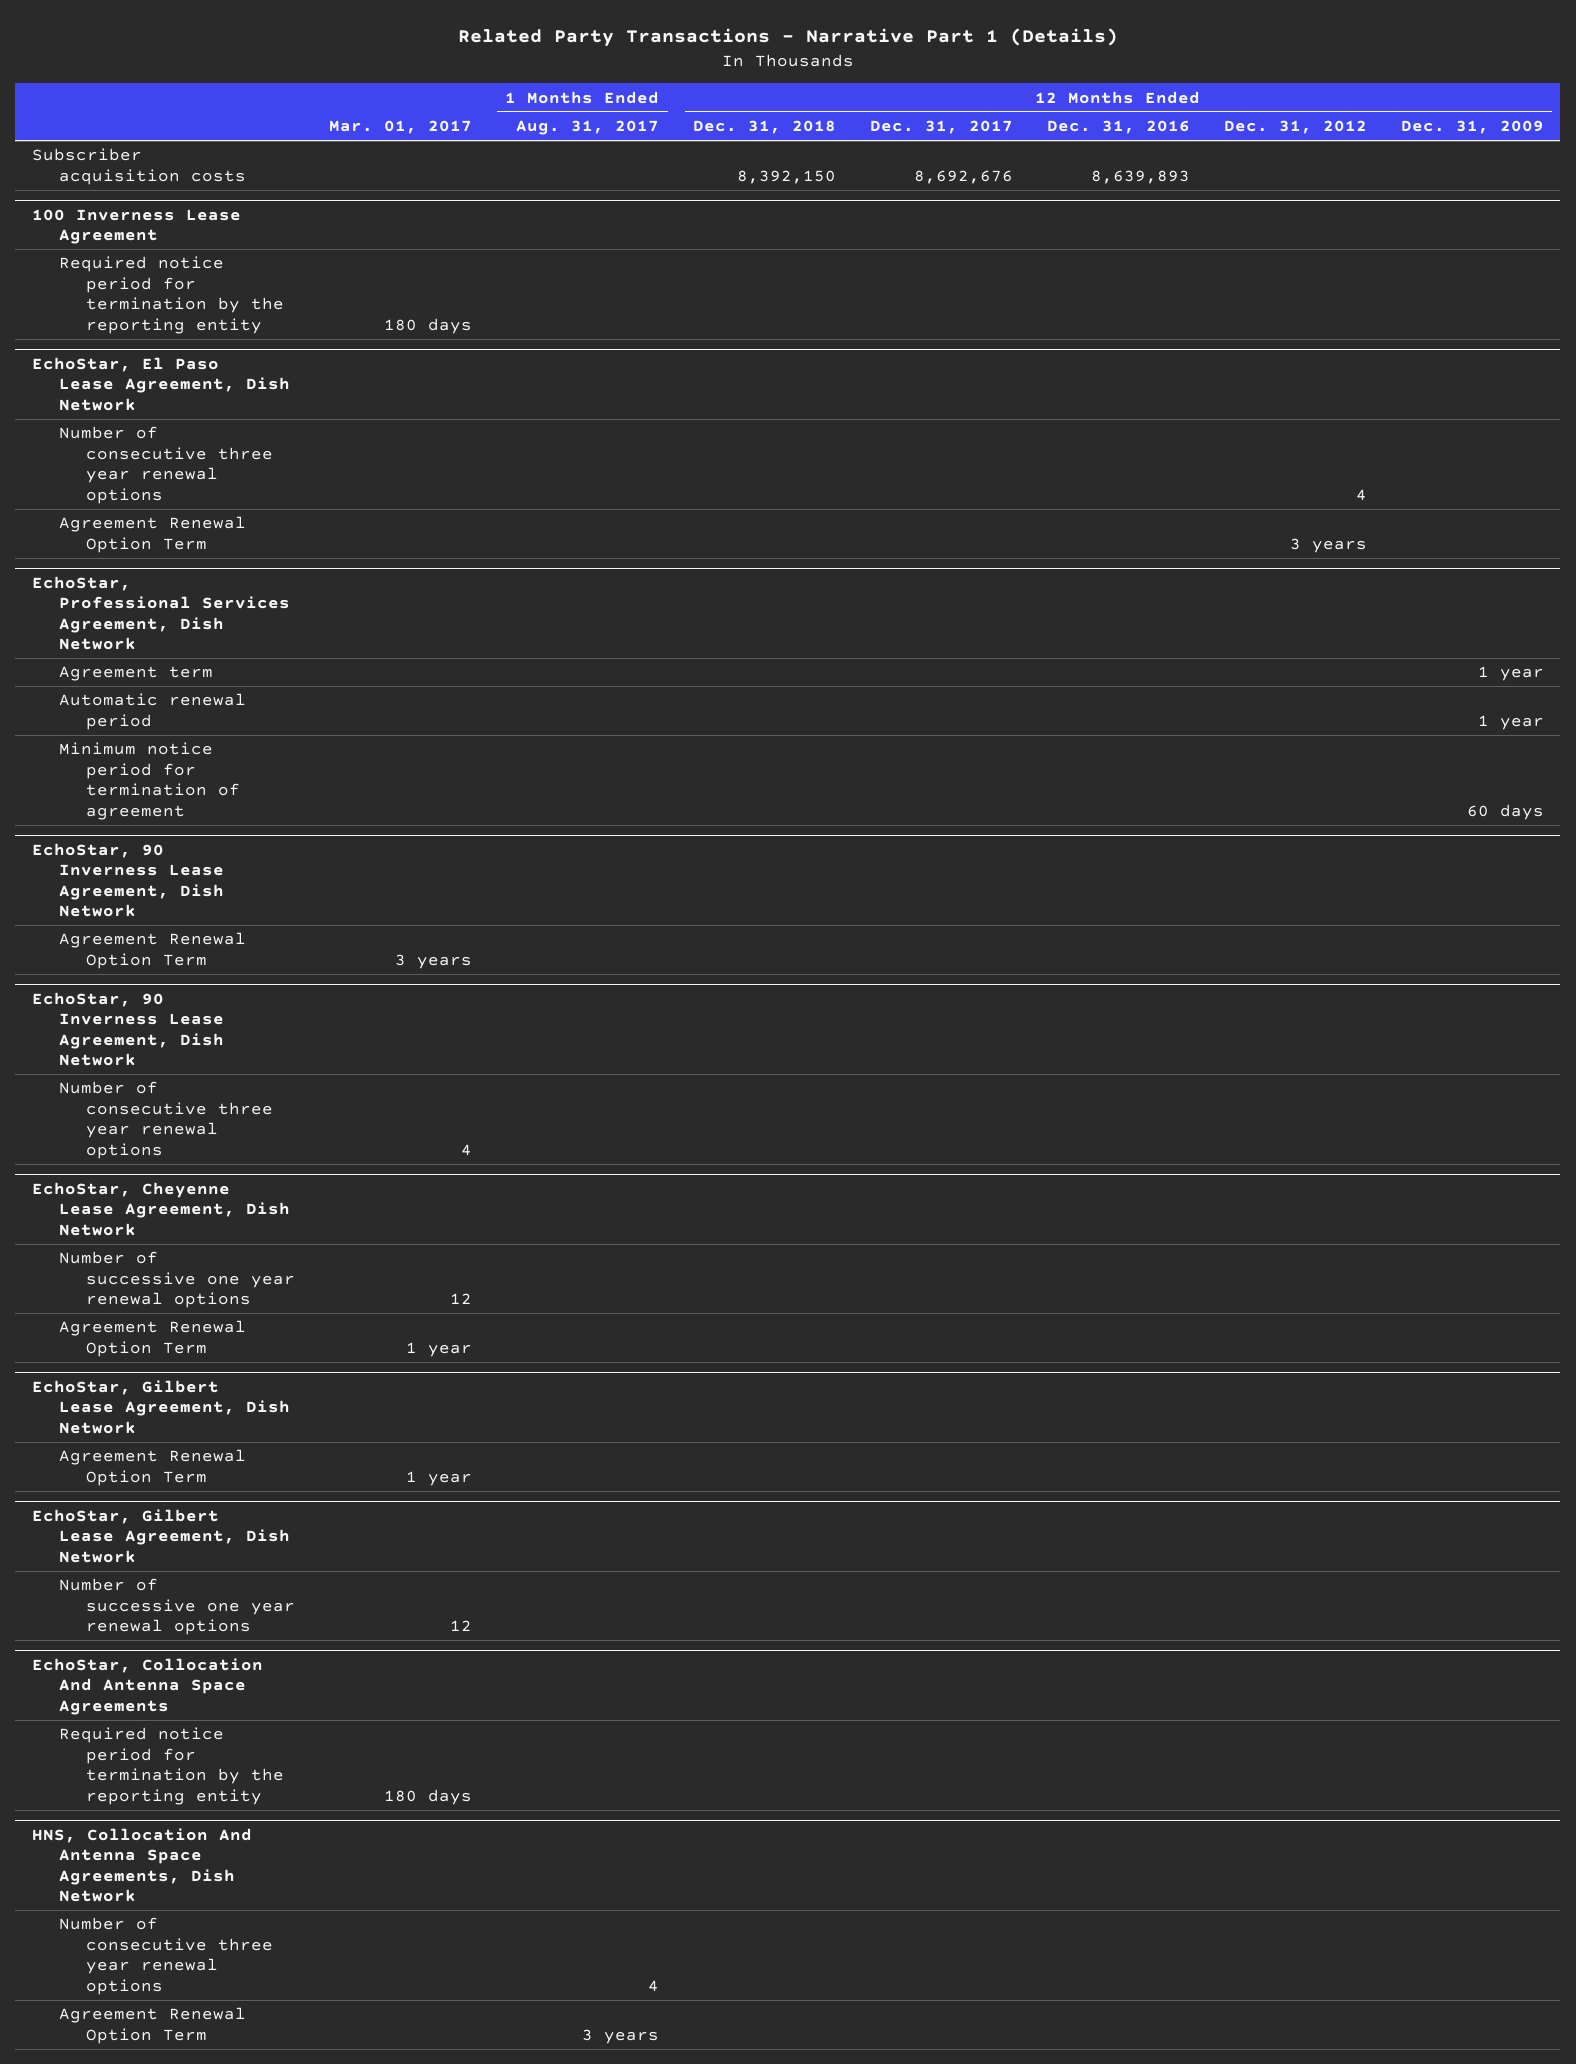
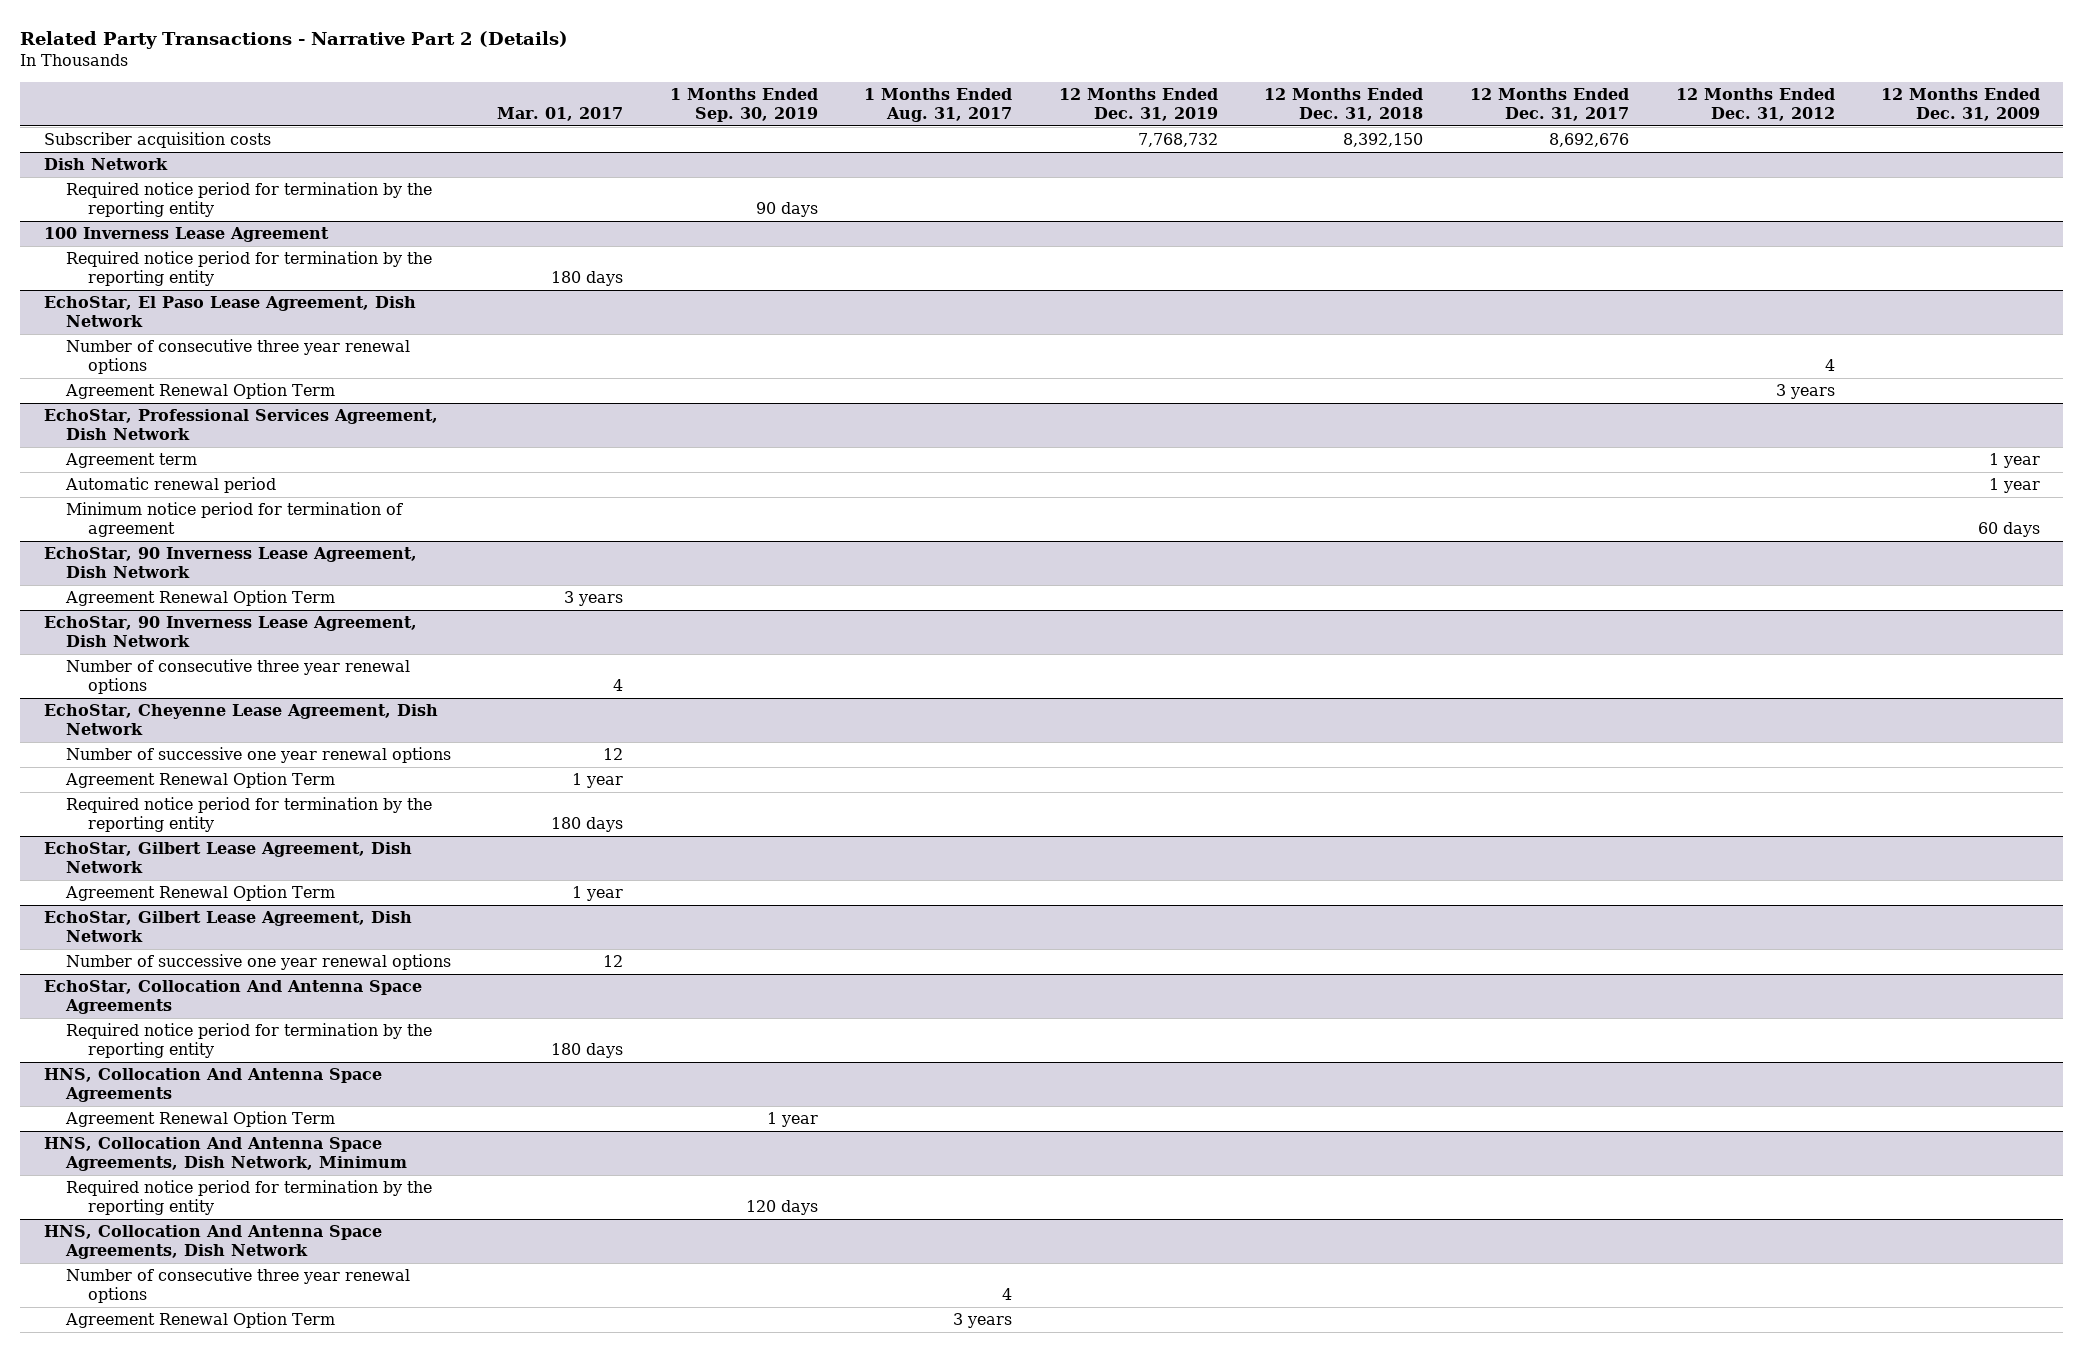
- Related Party Transactions - Narrative Part 1 (Details)
+ Related Party Transactions - Narrative Part 2 (Details)
- | Mar. 01, 2017 | 1 Months Ended Aug. 31, 2017 | 12 Months Ended Dec. 31, 2018 | 12 Months Ended Dec. 31, 2017 | 12 Months Ended Dec. 31, 2016 | 12 Months Ended Dec. 31, 2012 | 12 Months Ended Dec. 31, 2009
+ | Mar. 01, 2017 | 1 Months Ended Sep. 30, 2019 | 1 Months Ended Aug. 31, 2017 | 12 Months Ended Dec. 31, 2019 | 12 Months Ended Dec. 31, 2018 | 12 Months Ended Dec. 31, 2017 | 12 Months Ended Dec. 31, 2012 | 12 Months Ended Dec. 31, 2009
+ Dish Network
+ Required notice period for termination by the reporting entity | | 90 days | | | | | |
@ EchoStar, Cheyenne Lease Agreement, Dish Network
+ Required notice period for termination by the reporting entity | 180 days | | | | | | |
+ HNS, Collocation And Antenna Space Agreements
+ Agreement Renewal Option Term | | 1 year | | | | | |
+ HNS, Collocation And Antenna Space Agreements, Dish Network, Minimum
+ Required notice period for termination by the reporting entity | | 120 days | | | | | |

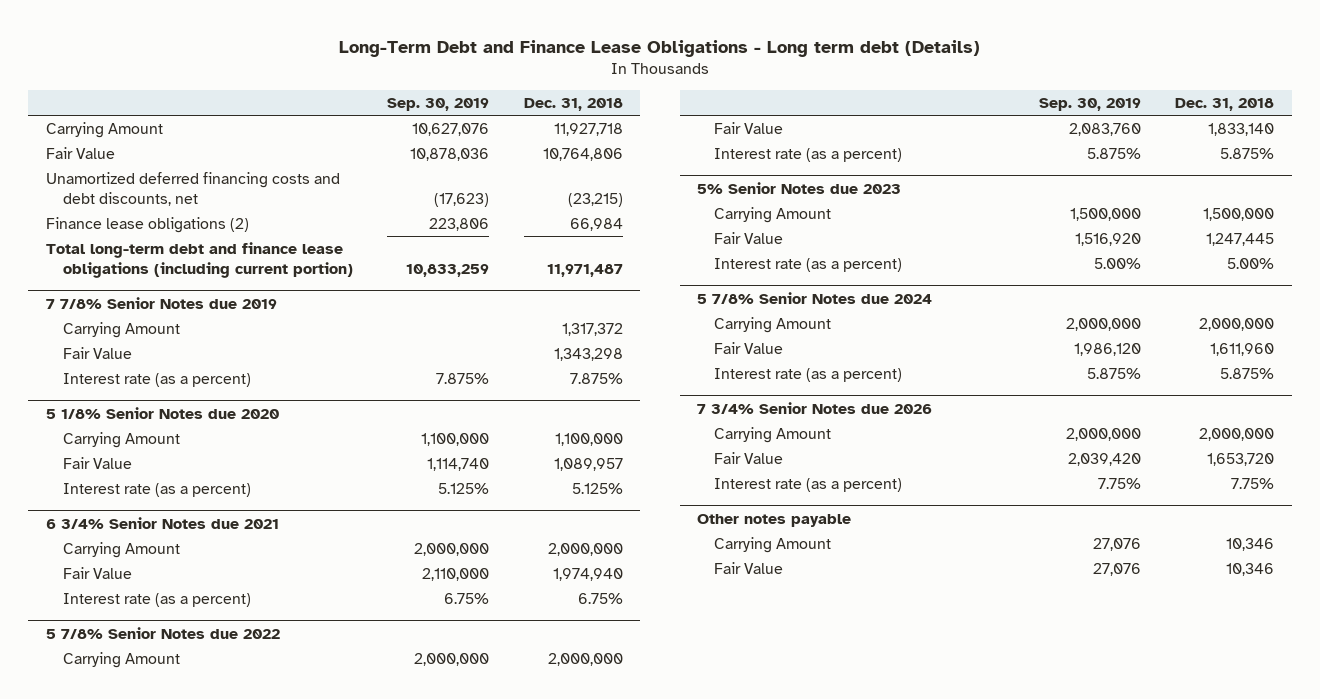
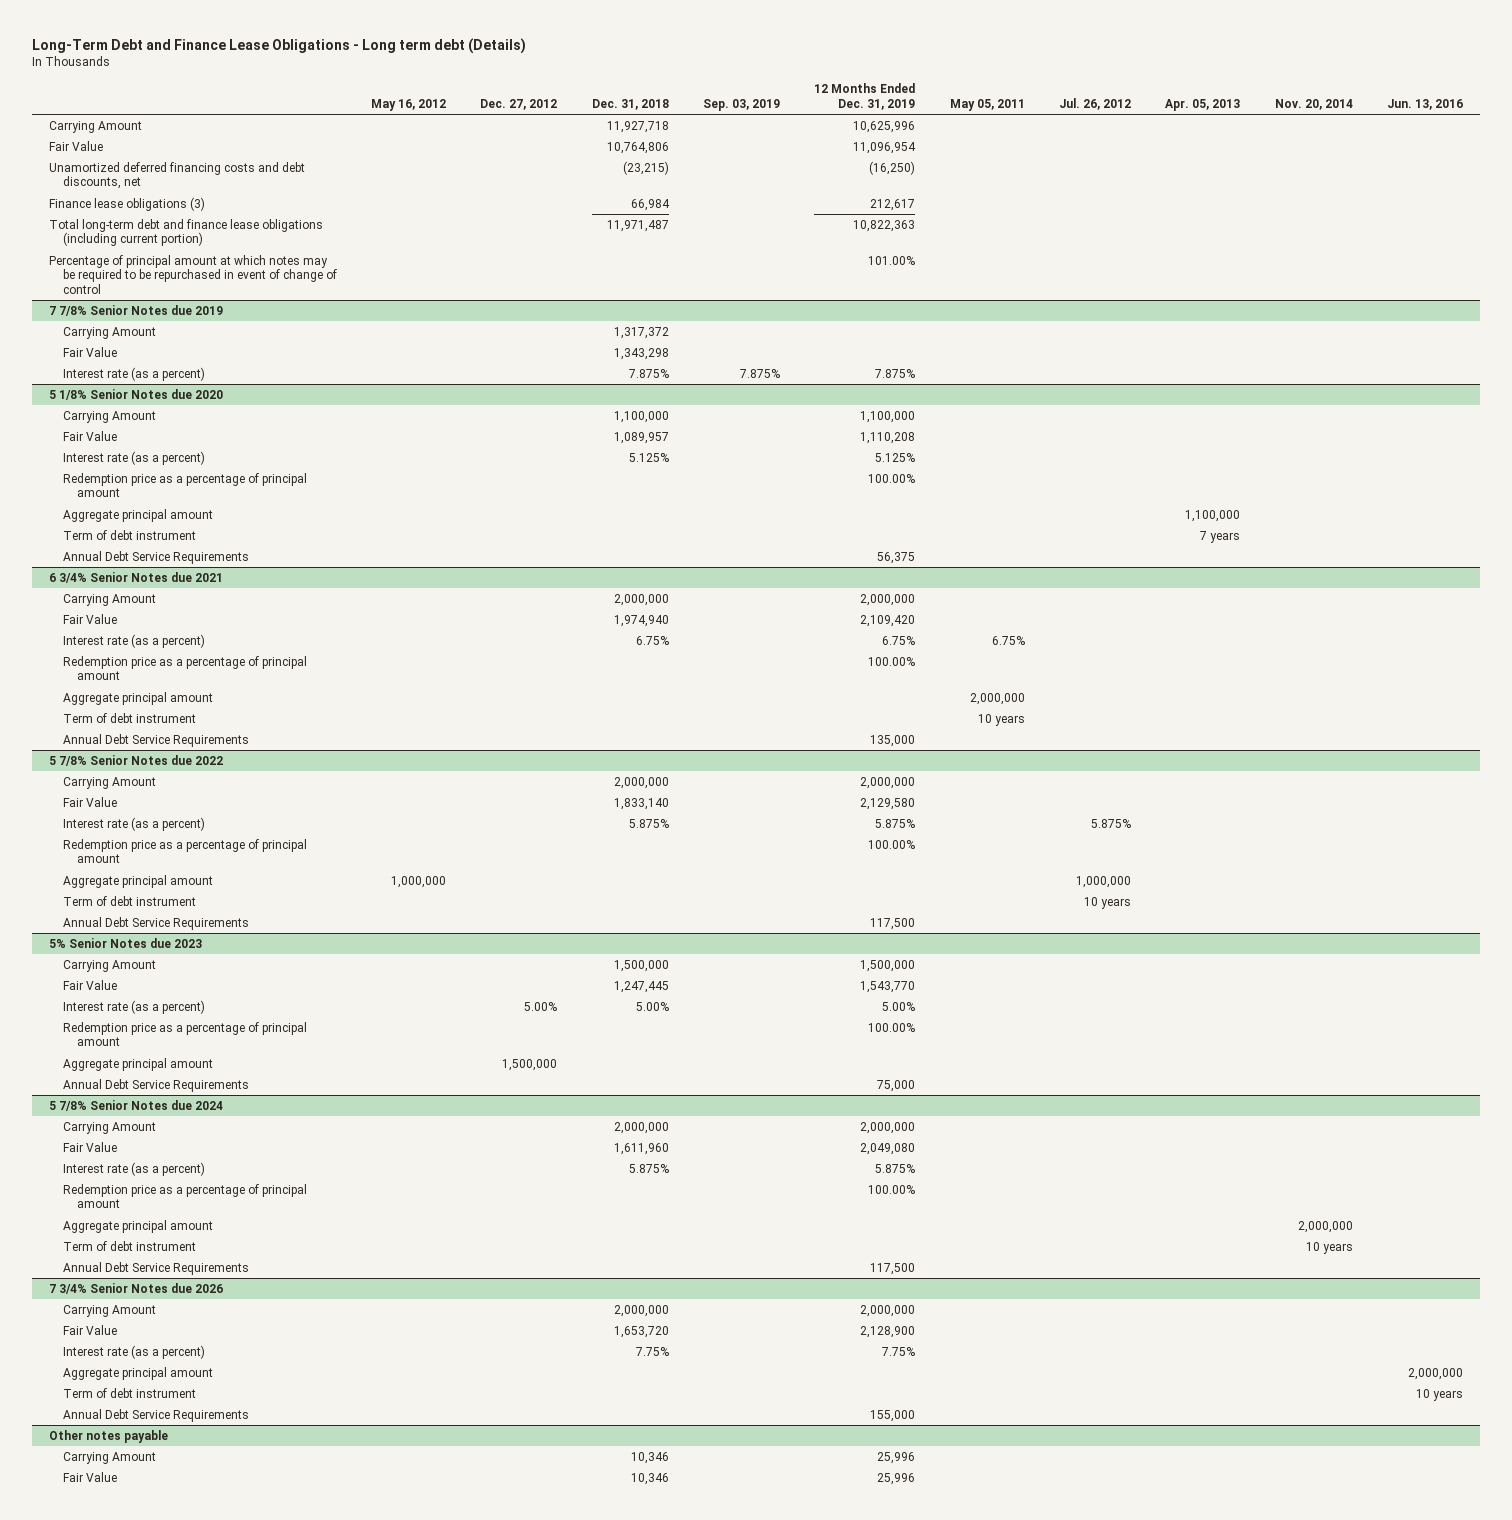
- | Sep. 30, 2019 | Dec. 31, 2018
+ | May 16, 2012 | Dec. 27, 2012 | Dec. 31, 2018 | Sep. 03, 2019 | 12 Months Ended Dec. 31, 2019 | May 05, 2011 | Jul. 26, 2012 | Apr. 05, 2013 | Nov. 20, 2014 | Jun. 13, 2016
- Finance lease obligations (2) | 223,806 | 66,984
+ Finance lease obligations (3) | | | 66,984 | | 212,617 | | | | |
+ Percentage of principal amount at which notes may be required to be repurchased in event of change of control | | | | | 101.00% | | | | |
@ 5 1/8% Senior Notes due 2020
+ Redemption price as a percentage of principal amount | | | | | 100.00% | | | | |
+ Aggregate principal amount | | | | | | | | 1,100,000 | |
+ Term of debt instrument | | | | | | | | 7 years | |
+ Annual Debt Service Requirements | | | | | 56,375 | | | | |
@ 6 3/4% Senior Notes due 2021
+ Redemption price as a percentage of principal amount | | | | | 100.00% | | | | |
+ Aggregate principal amount | | | | | | 2,000,000 | | | |
+ Term of debt instrument | | | | | | 10 years | | | |
+ Annual Debt Service Requirements | | | | | 135,000 | | | | |
@ 5 7/8% Senior Notes due 2022
+ Redemption price as a percentage of principal amount | | | | | 100.00% | | | | |
+ Aggregate principal amount | 1,000,000 | | | | | | 1,000,000 | | |
+ Term of debt instrument | | | | | | | 10 years | | |
+ Annual Debt Service Requirements | | | | | 117,500 | | | | |
@ 5% Senior Notes due 2023
+ Redemption price as a percentage of principal amount | | | | | 100.00% | | | | |
+ Aggregate principal amount | | 1,500,000 | | | | | | | |
+ Annual Debt Service Requirements | | | | | 75,000 | | | | |
@ 5 7/8% Senior Notes due 2024
+ Redemption price as a percentage of principal amount | | | | | 100.00% | | | | |
+ Aggregate principal amount | | | | | | | | | 2,000,000 |
+ Term of debt instrument | | | | | | | | | 10 years |
+ Annual Debt Service Requirements | | | | | 117,500 | | | | |
@ 7 3/4% Senior Notes due 2026
+ Aggregate principal amount | | | | | | | | | | 2,000,000
+ Term of debt instrument | | | | | | | | | | 10 years
+ Annual Debt Service Requirements | | | | | 155,000 | | | | |

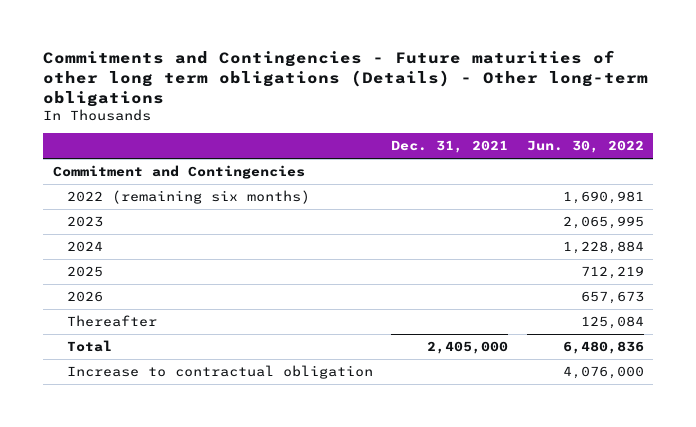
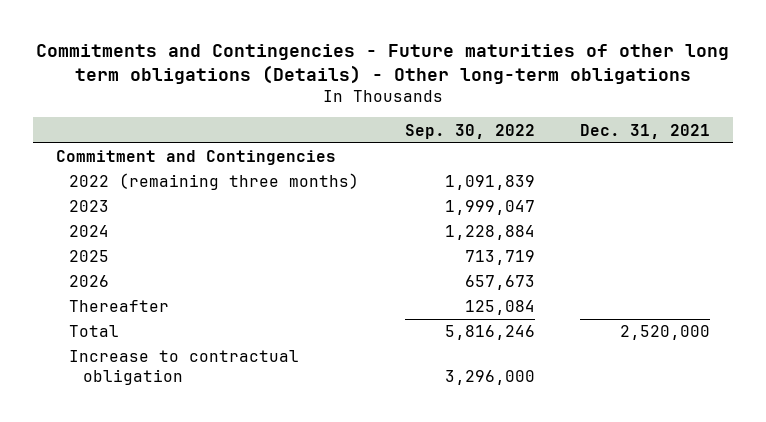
- | Dec. 31, 2021 | Jun. 30, 2022
+ | Sep. 30, 2022 | Dec. 31, 2021
- 2022 (remaining six months) | | 1,690,981
+ 2022 (remaining three months) | 1,091,839 |
- Total | 2,405,000 | 6,480,836
+ Total | 5,816,246 | 2,520,000

